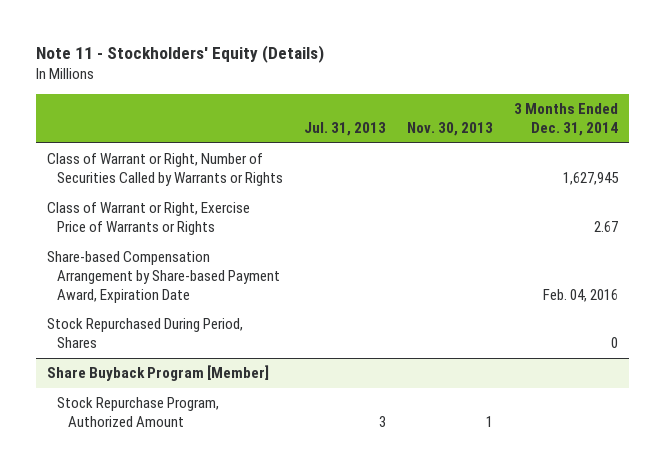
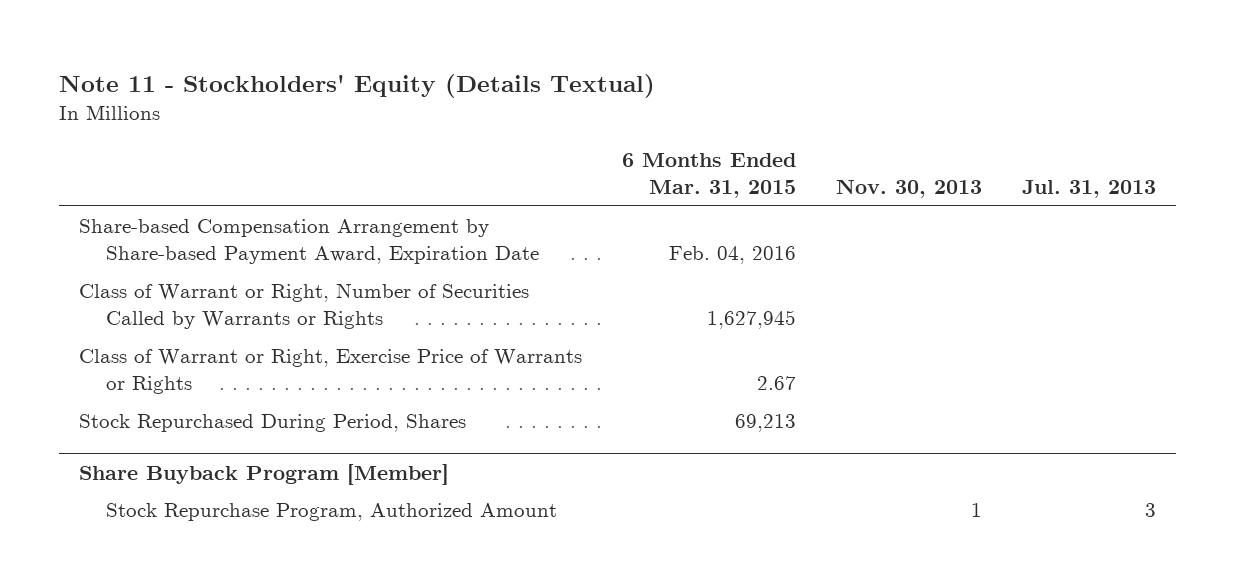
- Note 11 - Stockholders' Equity (Details)
+ Note 11 - Stockholders' Equity (Details Textual)
- | Jul. 31, 2013 | Nov. 30, 2013 | 3 Months Ended Dec. 31, 2014
+ | 6 Months Ended Mar. 31, 2015 | Nov. 30, 2013 | Jul. 31, 2013
moved up: Share-based Compensation Arrangement by Share-based Payment Award, Expiration Date | Feb. 04, 2016 | |

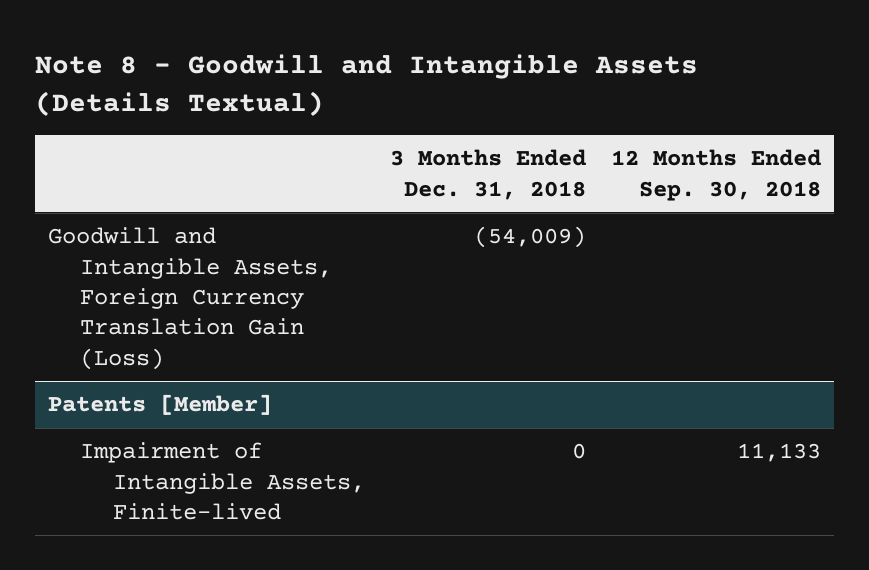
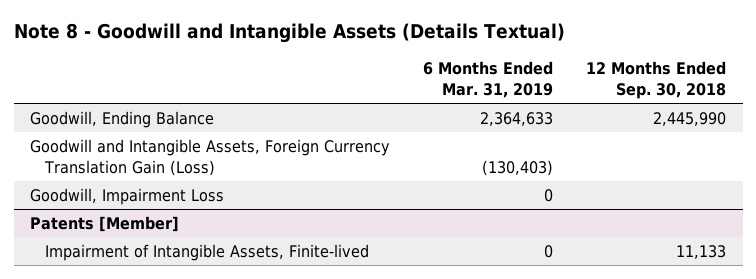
- | 3 Months Ended Dec. 31, 2018 | 12 Months Ended Sep. 30, 2018
+ | 6 Months Ended Mar. 31, 2019 | 12 Months Ended Sep. 30, 2018
+ Goodwill, Ending Balance | 2,364,633 | 2,445,990
+ Goodwill, Impairment Loss | 0 |

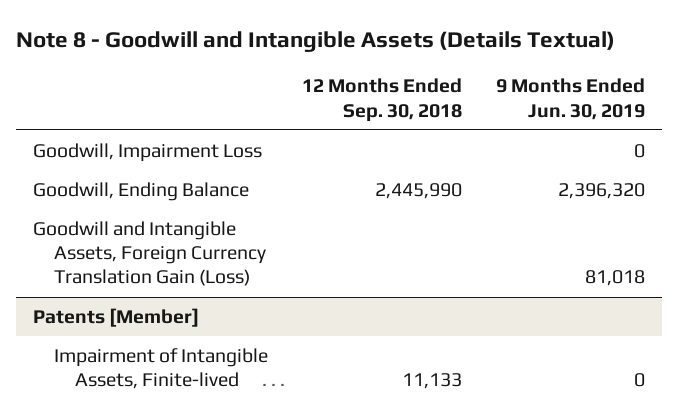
- | 6 Months Ended Mar. 31, 2019 | 12 Months Ended Sep. 30, 2018
+ | 12 Months Ended Sep. 30, 2018 | 9 Months Ended Jun. 30, 2019
moved up: Goodwill, Impairment Loss | | 0

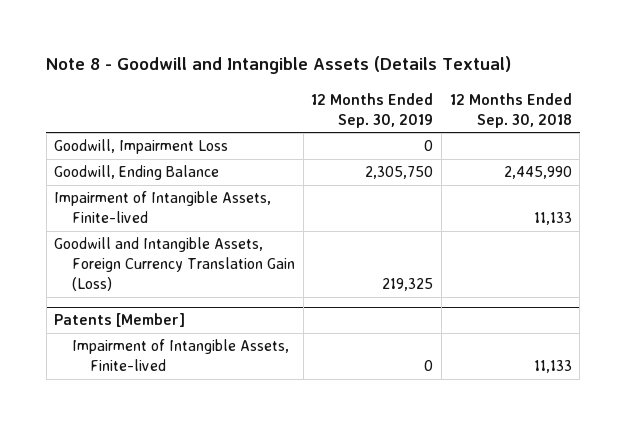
- | 12 Months Ended Sep. 30, 2018 | 9 Months Ended Jun. 30, 2019
+ | 12 Months Ended Sep. 30, 2019 | 12 Months Ended Sep. 30, 2018
+ Impairment of Intangible Assets, Finite-lived | | 11,133

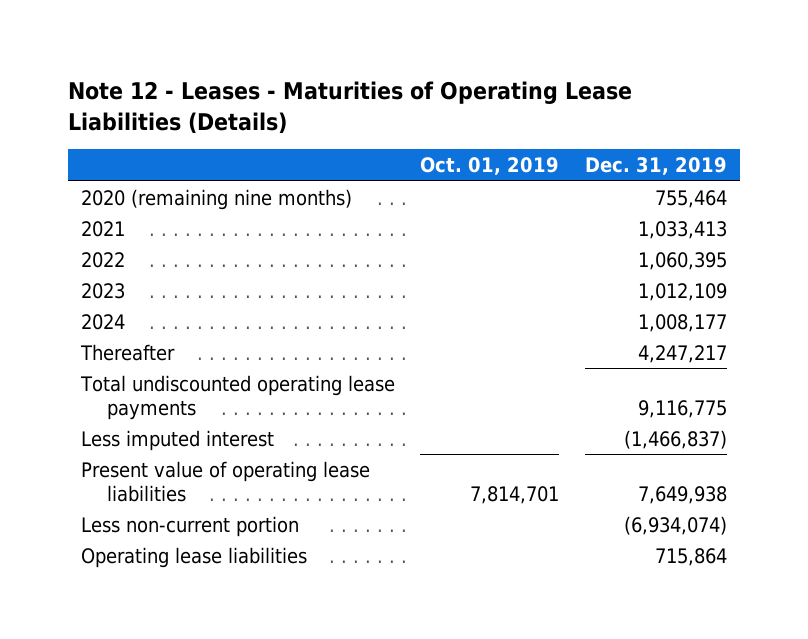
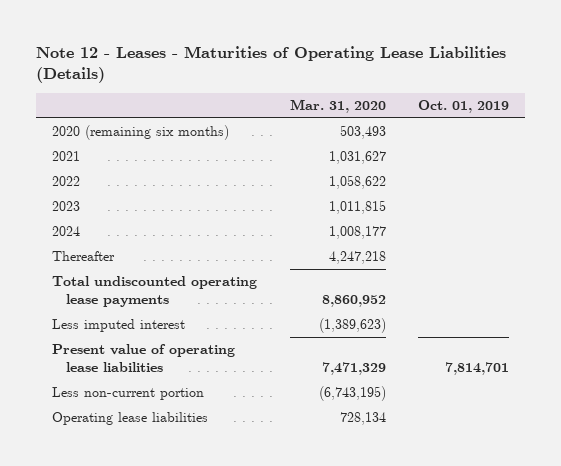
- | Oct. 01, 2019 | Dec. 31, 2019
+ | Mar. 31, 2020 | Oct. 01, 2019
- 2020 (remaining nine months) | | 755,464
+ 2020 (remaining six months) | 503,493 |

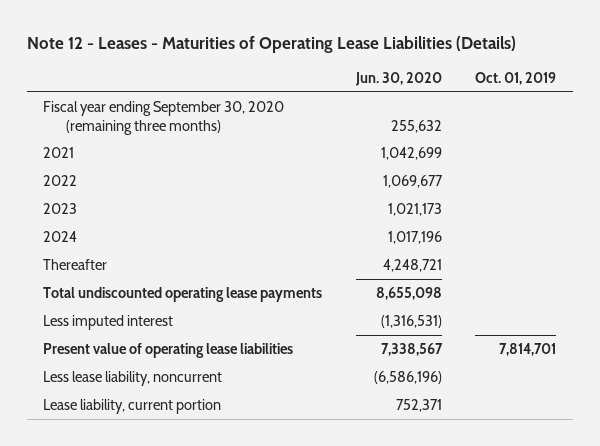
- | Mar. 31, 2020 | Oct. 01, 2019
+ | Jun. 30, 2020 | Oct. 01, 2019
- 2020 (remaining six months) | 503,493 |
+ Fiscal year ending September 30, 2020 (remaining three months) | 255,632 |
- Less non-current portion | (6,743,195) |
- Operating lease liabilities | 728,134 |
+ Less lease liability, noncurrent | (6,586,196) |
+ Lease liability, current portion | 752,371 |

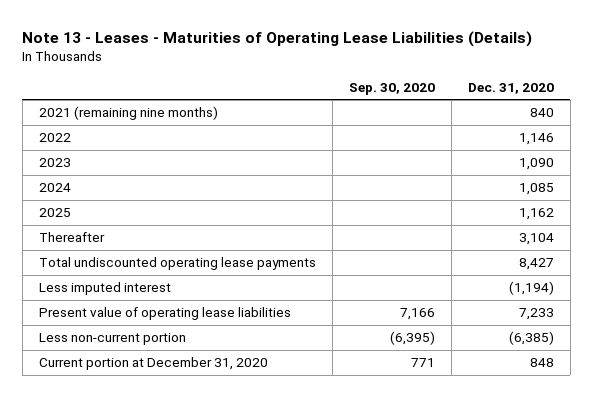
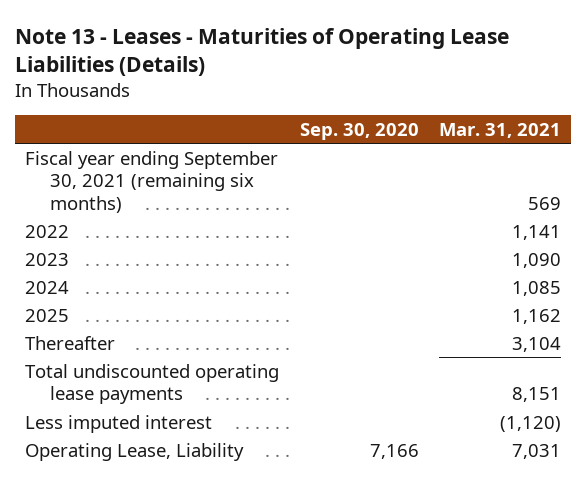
- | Sep. 30, 2020 | Dec. 31, 2020
+ | Sep. 30, 2020 | Mar. 31, 2021
- 2021 (remaining nine months) | | 840
+ Fiscal year ending September 30, 2021 (remaining six months) | | 569
- Present value of operating lease liabilities | 7,166 | 7,233
- Less non-current portion | (6,395) | (6,385)
- Current portion at December 31, 2020 | 771 | 848
+ Operating Lease, Liability | 7,166 | 7,031

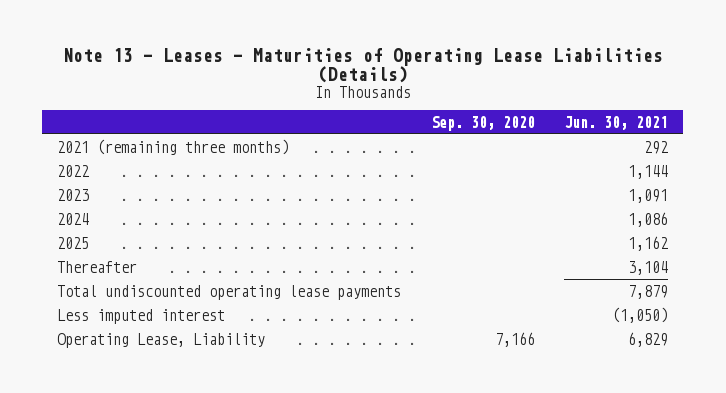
- | Sep. 30, 2020 | Mar. 31, 2021
+ | Sep. 30, 2020 | Jun. 30, 2021
- Fiscal year ending September 30, 2021 (remaining six months) | | 569
+ 2021 (remaining three months) | | 292

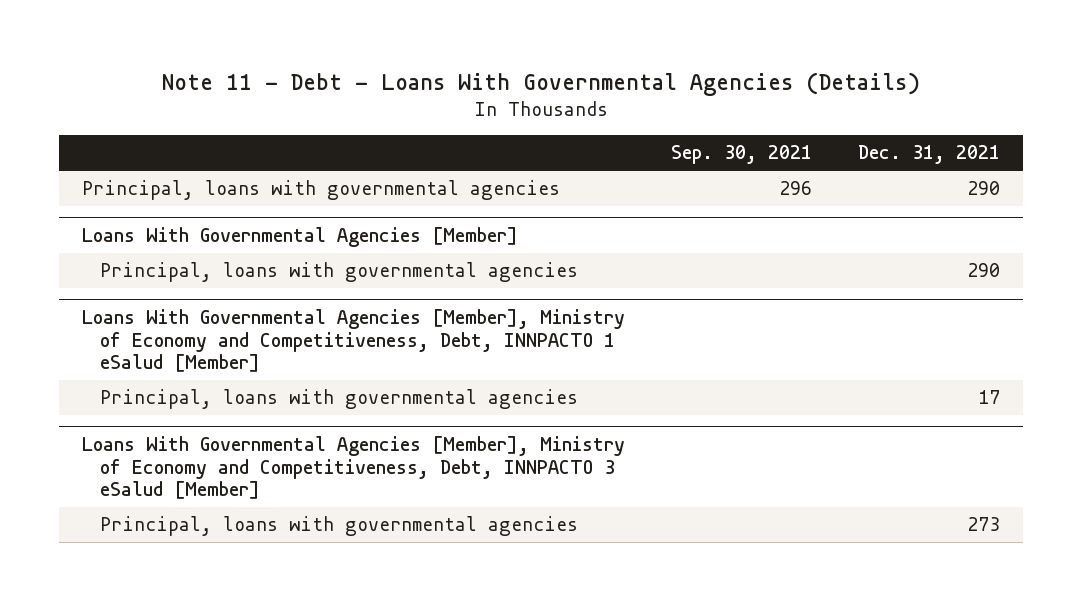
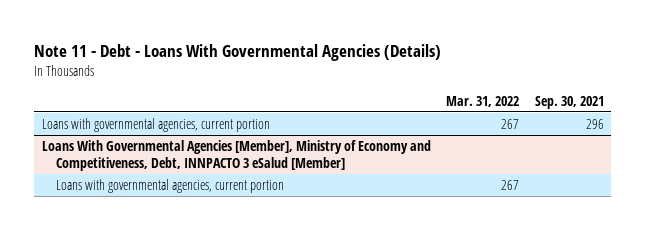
- | Sep. 30, 2021 | Dec. 31, 2021
+ | Mar. 31, 2022 | Sep. 30, 2021
- Principal, loans with governmental agencies | 296 | 290
- Loans With Governmental Agencies [Member]
- Principal, loans with governmental agencies | | 290
- Loans With Governmental Agencies [Member], Ministry of Economy and Competitiveness, Debt, INNPACTO 1 eSalud [Member]
- Principal, loans with governmental agencies | | 17
+ Loans with governmental agencies, current portion | 267 | 296
@ Loans With Governmental Agencies [Member], Ministry of Economy and Competitiveness, Debt, INNPACTO 3 eSalud [Member]
- Principal, loans with governmental agencies | | 273
+ Loans with governmental agencies, current portion | 267 |

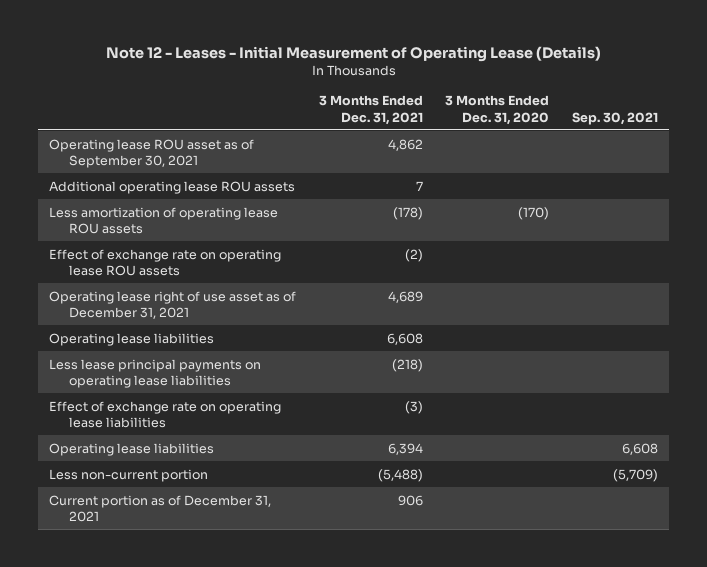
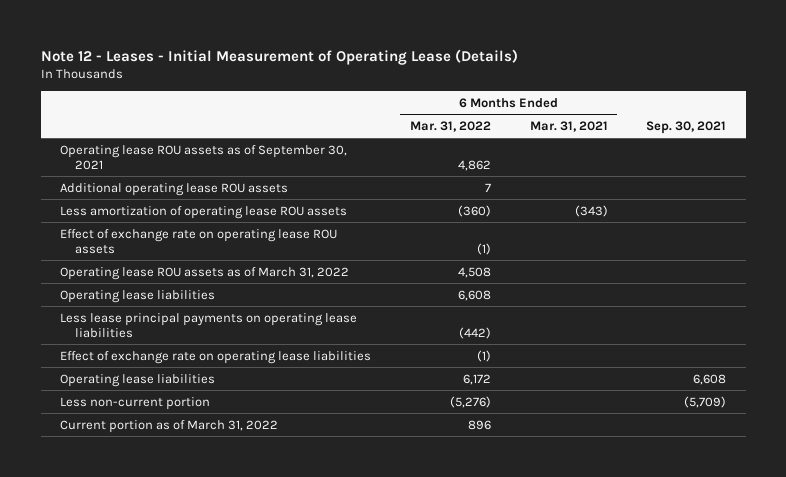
- | 3 Months Ended Dec. 31, 2021 | 3 Months Ended Dec. 31, 2020 | Sep. 30, 2021
+ | 6 Months Ended Mar. 31, 2022 | 6 Months Ended Mar. 31, 2021 | Sep. 30, 2021
- Operating lease ROU asset as of September 30, 2021 | 4,862 | |
+ Operating lease ROU assets as of September 30, 2021 | 4,862 | |
- Operating lease right of use asset as of December 31, 2021 | 4,689 | |
+ Operating lease ROU assets as of March 31, 2022 | 4,508 | |
- Current portion as of December 31, 2021 | 906 | |
+ Current portion as of March 31, 2022 | 896 | |

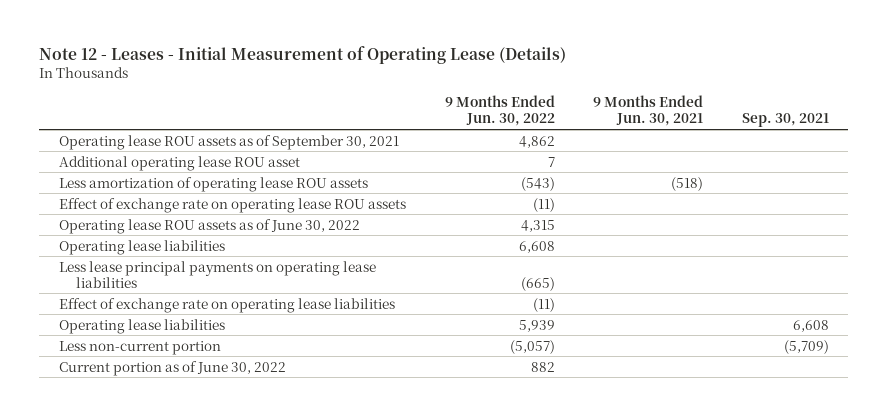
- | 6 Months Ended Mar. 31, 2022 | 6 Months Ended Mar. 31, 2021 | Sep. 30, 2021
+ | 9 Months Ended Jun. 30, 2022 | 9 Months Ended Jun. 30, 2021 | Sep. 30, 2021
- Additional operating lease ROU assets | 7 | |
+ Additional operating lease ROU asset | 7 | |
- Operating lease ROU assets as of March 31, 2022 | 4,508 | |
+ Operating lease ROU assets as of June 30, 2022 | 4,315 | |
- Current portion as of March 31, 2022 | 896 | |
+ Current portion as of June 30, 2022 | 882 | |

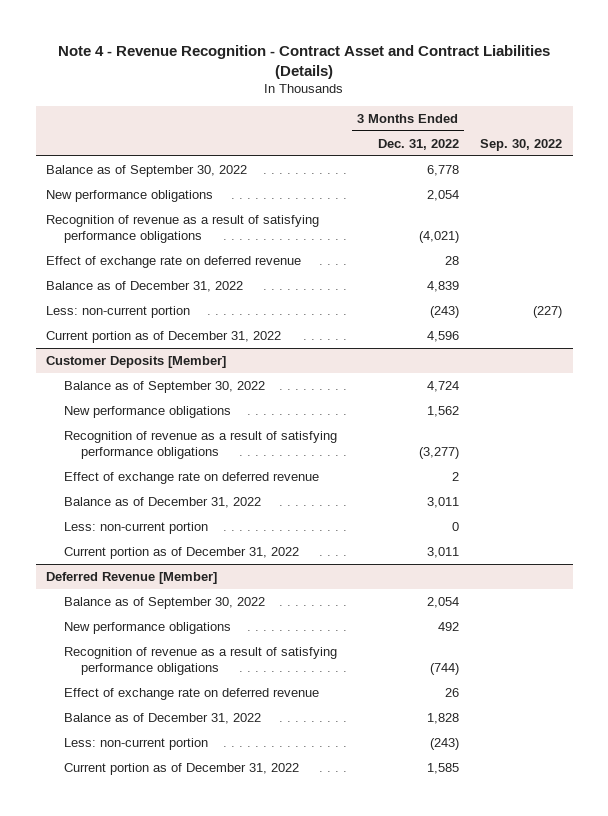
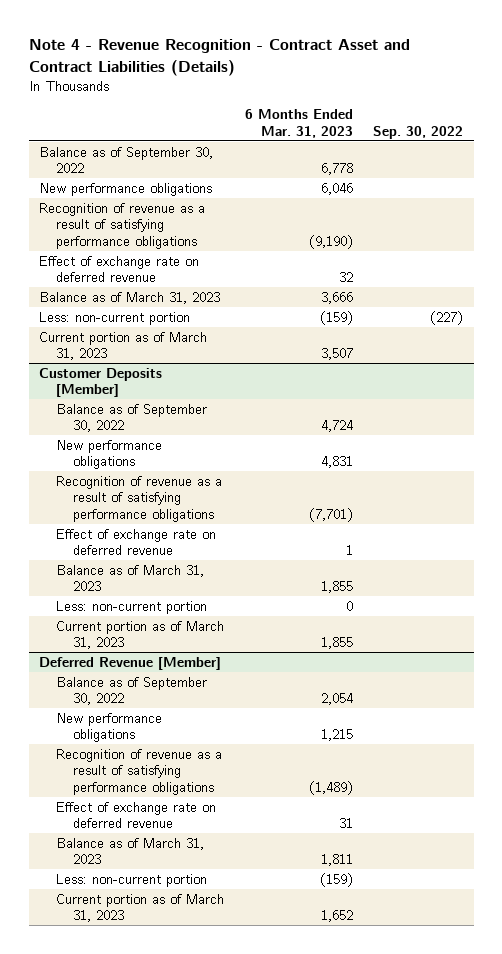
- | 3 Months Ended Dec. 31, 2022 | Sep. 30, 2022
+ | 6 Months Ended Mar. 31, 2023 | Sep. 30, 2022
- Balance as of December 31, 2022 | 4,839 |
+ Balance as of March 31, 2023 | 3,666 |
- Current portion as of December 31, 2022 | 4,596 |
+ Current portion as of March 31, 2023 | 3,507 |
@ Customer Deposits [Member]
- Balance as of December 31, 2022 | 3,011 |
+ Balance as of March 31, 2023 | 1,855 |
- Current portion as of December 31, 2022 | 3,011 |
+ Current portion as of March 31, 2023 | 1,855 |
@ Deferred Revenue [Member]
- Balance as of December 31, 2022 | 1,828 |
+ Balance as of March 31, 2023 | 1,811 |
- Current portion as of December 31, 2022 | 1,585 |
+ Current portion as of March 31, 2023 | 1,652 |

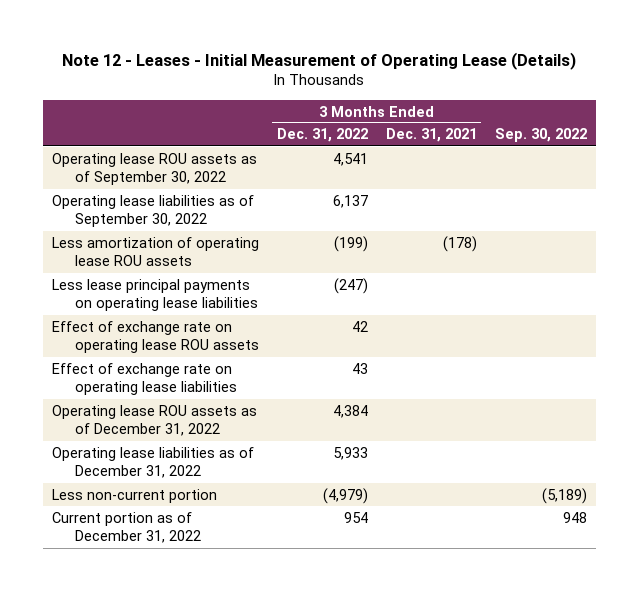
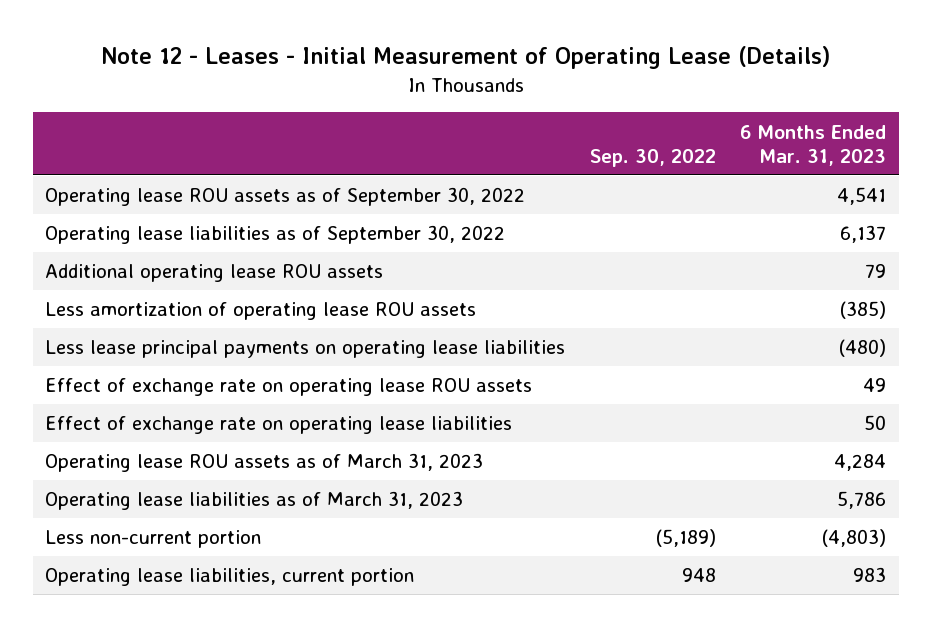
- | 3 Months Ended Dec. 31, 2022 | 3 Months Ended Dec. 31, 2021 | Sep. 30, 2022
+ | Sep. 30, 2022 | 6 Months Ended Mar. 31, 2023
+ Additional operating lease ROU assets | | 79
- Operating lease ROU assets as of December 31, 2022 | 4,384 | |
- Operating lease liabilities as of December 31, 2022 | 5,933 | |
+ Operating lease ROU assets as of March 31, 2023 | | 4,284
+ Operating lease liabilities as of March 31, 2023 | | 5,786
- Current portion as of December 31, 2022 | 954 | | 948
+ Operating lease liabilities, current portion | 948 | 983

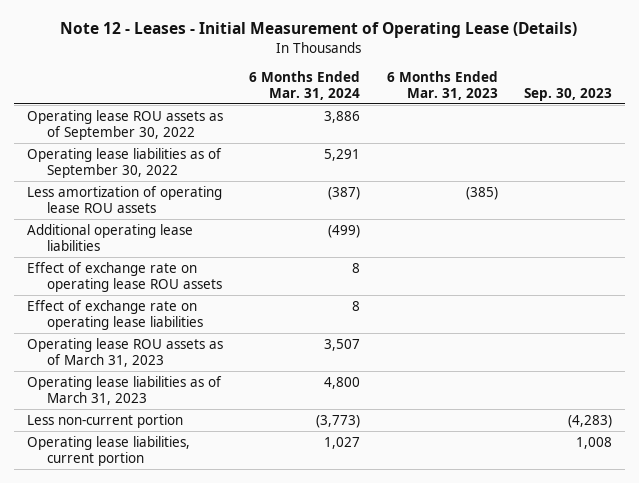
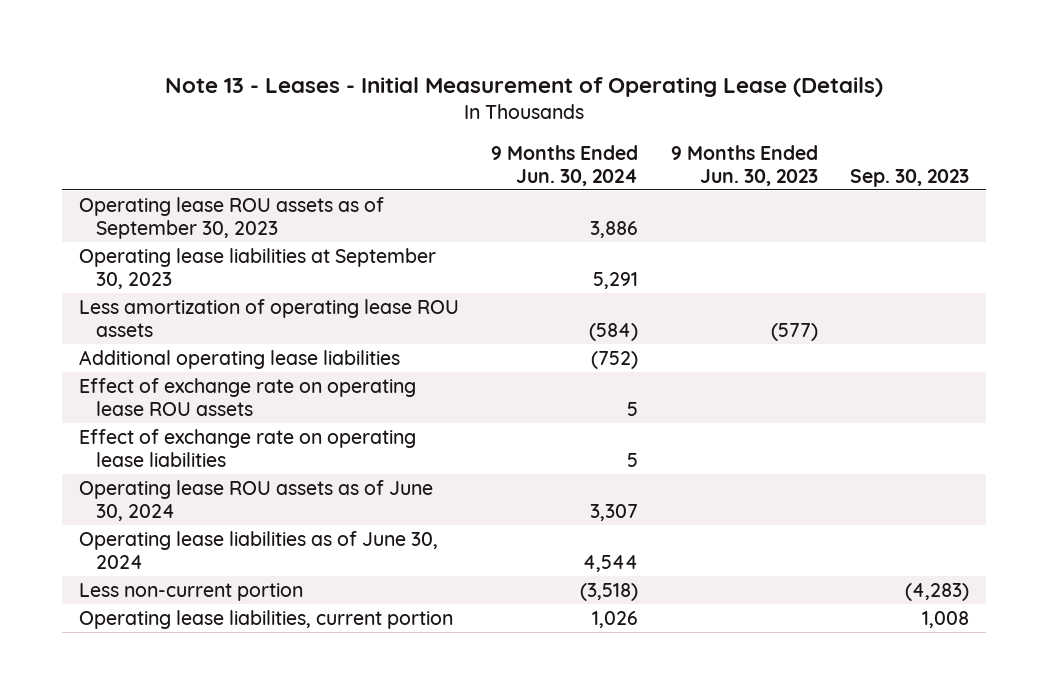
- Note 12 - Leases - Initial Measurement of Operating Lease (Details)
+ Note 13 - Leases - Initial Measurement of Operating Lease (Details)
- | 6 Months Ended Mar. 31, 2024 | 6 Months Ended Mar. 31, 2023 | Sep. 30, 2023
+ | 9 Months Ended Jun. 30, 2024 | 9 Months Ended Jun. 30, 2023 | Sep. 30, 2023
- Operating lease ROU assets as of September 30, 2022 | 3,886 | |
- Operating lease liabilities as of September 30, 2022 | 5,291 | |
+ Operating lease ROU assets as of September 30, 2023 | 3,886 | |
+ Operating lease liabilities at September 30, 2023 | 5,291 | |
- Operating lease ROU assets as of March 31, 2023 | 3,507 | |
- Operating lease liabilities as of March 31, 2023 | 4,800 | |
+ Operating lease ROU assets as of June 30, 2024 | 3,307 | |
+ Operating lease liabilities as of June 30, 2024 | 4,544 | |

